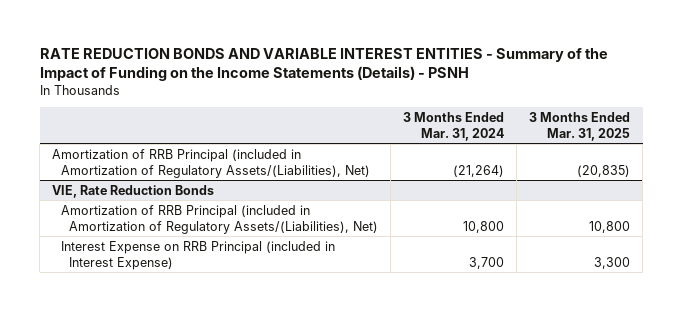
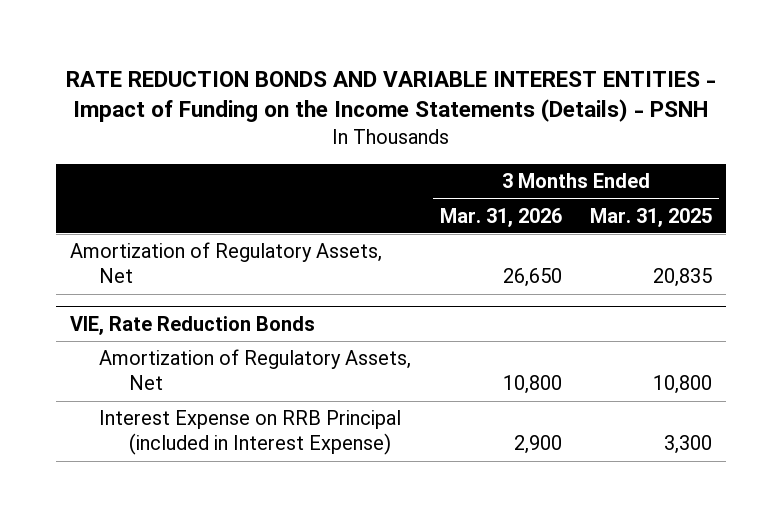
- RATE REDUCTION BONDS AND VARIABLE INTEREST ENTITIES - Summary of the Impact of Funding on the Income Statements (Details) - PSNH
+ RATE REDUCTION BONDS AND VARIABLE INTEREST ENTITIES - Impact of Funding on the Income Statements (Details) - PSNH
- | 3 Months Ended Mar. 31, 2024 | 3 Months Ended Mar. 31, 2025
+ | 3 Months Ended Mar. 31, 2026 | 3 Months Ended Mar. 31, 2025
- Amortization of RRB Principal (included in Amortization of Regulatory Assets/(Liabilities), Net) | (21,264) | (20,835)
+ Amortization of Regulatory Assets, Net | 26,650 | 20,835
@ VIE, Rate Reduction Bonds
- Amortization of RRB Principal (included in Amortization of Regulatory Assets/(Liabilities), Net) | 10,800 | 10,800
+ Amortization of Regulatory Assets, Net | 10,800 | 10,800

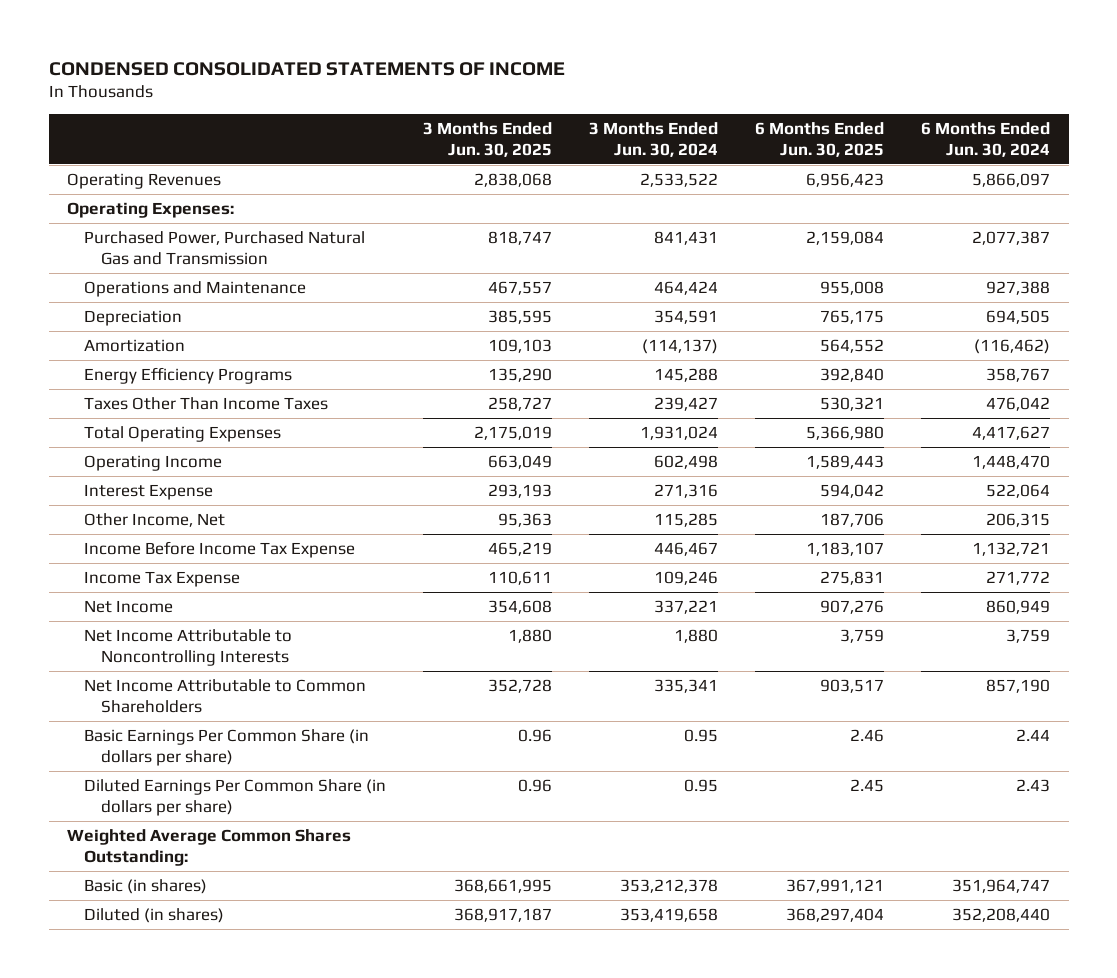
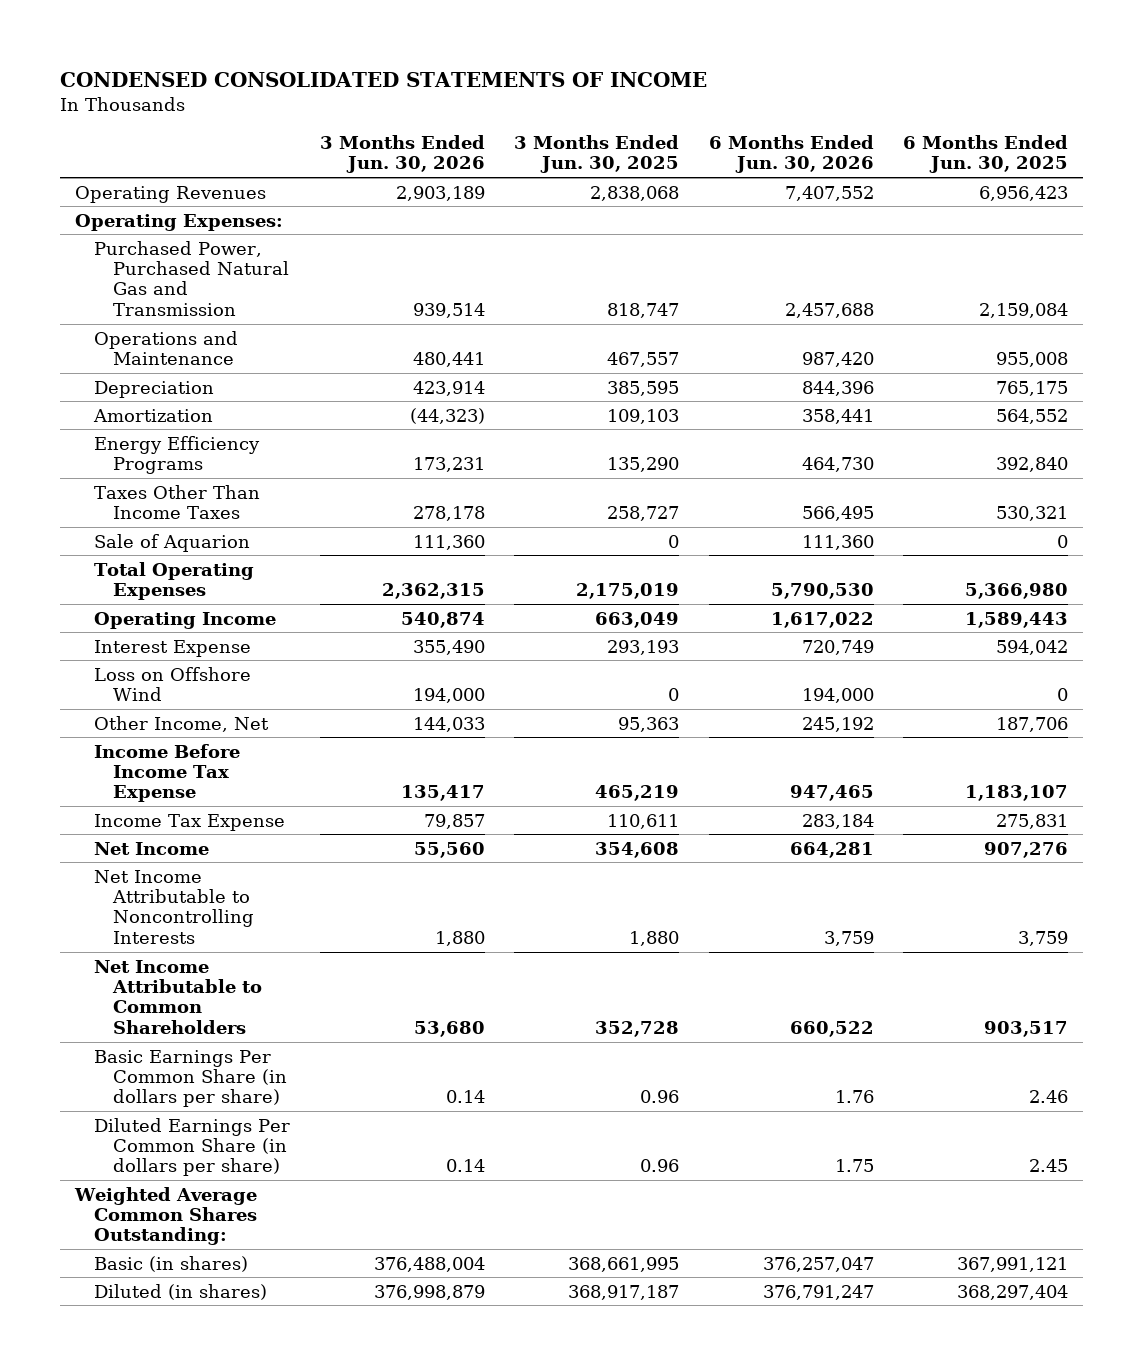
- | 3 Months Ended Jun. 30, 2025 | 3 Months Ended Jun. 30, 2024 | 6 Months Ended Jun. 30, 2025 | 6 Months Ended Jun. 30, 2024
+ | 3 Months Ended Jun. 30, 2026 | 3 Months Ended Jun. 30, 2025 | 6 Months Ended Jun. 30, 2026 | 6 Months Ended Jun. 30, 2025
+ Sale of Aquarion | 111,360 | 0 | 111,360 | 0
+ Loss on Offshore Wind | 194,000 | 0 | 194,000 | 0

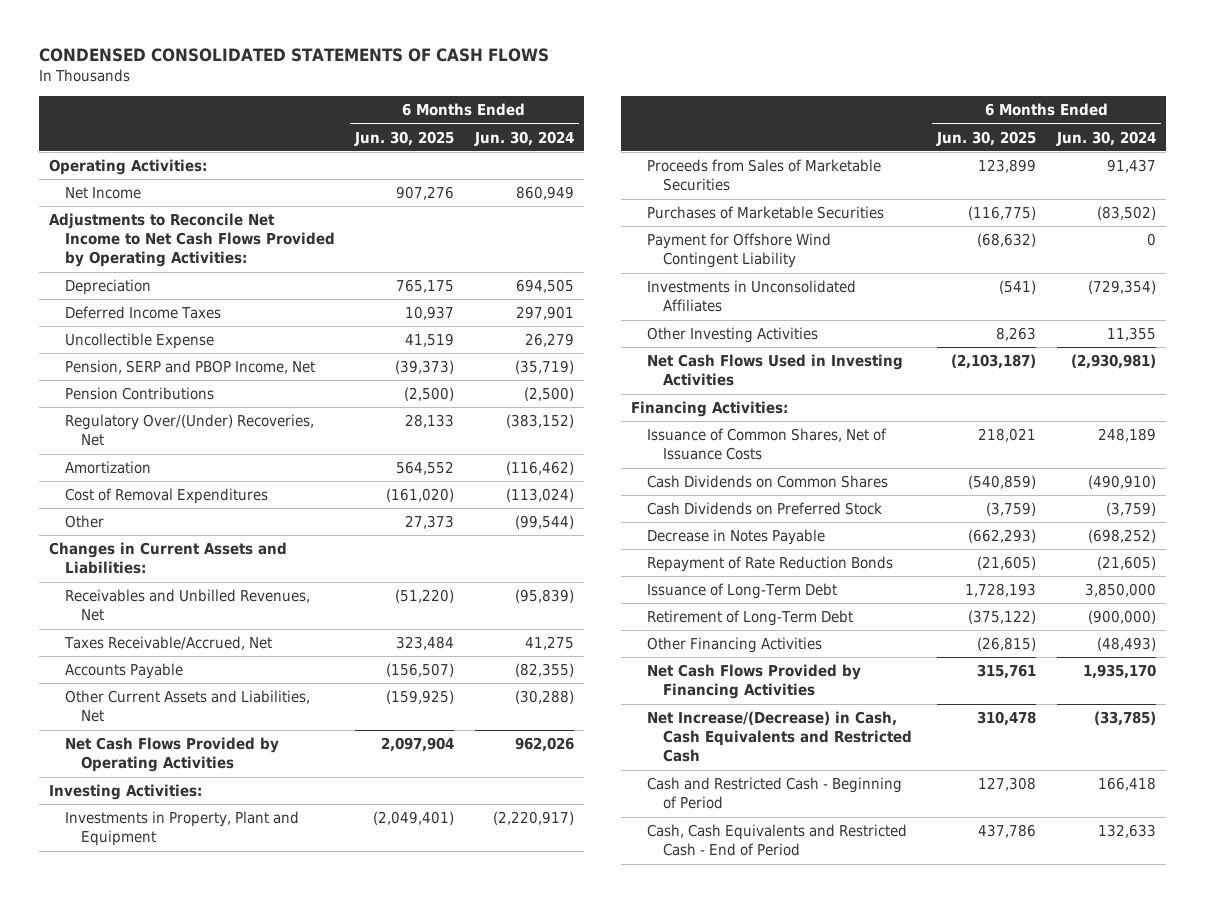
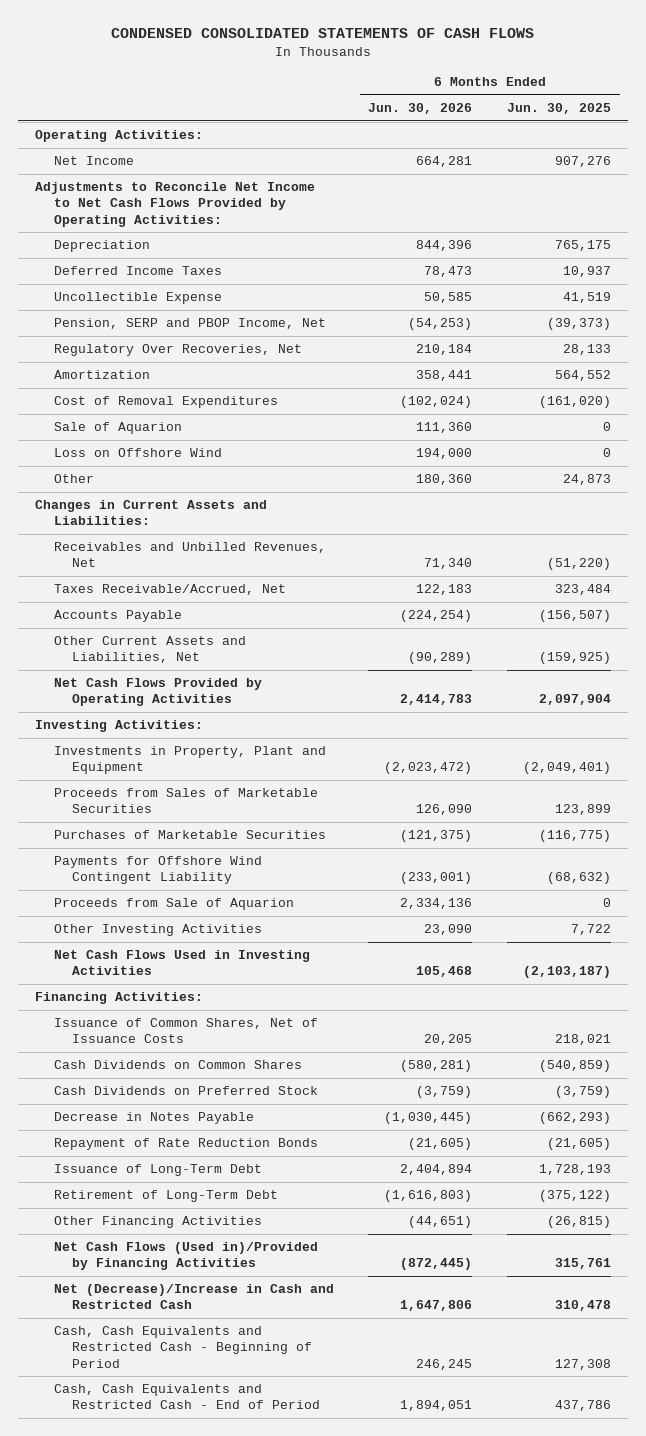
- | 6 Months Ended Jun. 30, 2025 | 6 Months Ended Jun. 30, 2024
+ | 6 Months Ended Jun. 30, 2026 | 6 Months Ended Jun. 30, 2025
- Pension Contributions | (2,500) | (2,500)
- Regulatory Over/(Under) Recoveries, Net | 28,133 | (383,152)
+ Regulatory Over Recoveries, Net | 210,184 | 28,133
- Other | 27,373 | (99,544)
+ Sale of Aquarion | 111,360 | 0
+ Loss on Offshore Wind | 194,000 | 0
+ Other | 180,360 | 24,873
- Payment for Offshore Wind Contingent Liability | (68,632) | 0
- Investments in Unconsolidated Affiliates | (541) | (729,354)
- Other Investing Activities | 8,263 | 11,355
+ Payments for Offshore Wind Contingent Liability | (233,001) | (68,632)
+ Proceeds from Sale of Aquarion | 2,334,136 | 0
+ Other Investing Activities | 23,090 | 7,722
- Net Cash Flows Provided by Financing Activities | 315,761 | 1,935,170
- Net Increase/(Decrease) in Cash, Cash Equivalents and Restricted Cash | 310,478 | (33,785)
- Cash and Restricted Cash - Beginning of Period | 127,308 | 166,418
+ Net Cash Flows (Used in)/Provided by Financing Activities | (872,445) | 315,761
+ Net (Decrease)/Increase in Cash and Restricted Cash | 1,647,806 | 310,478
+ Cash, Cash Equivalents and Restricted Cash - Beginning of Period | 246,245 | 127,308

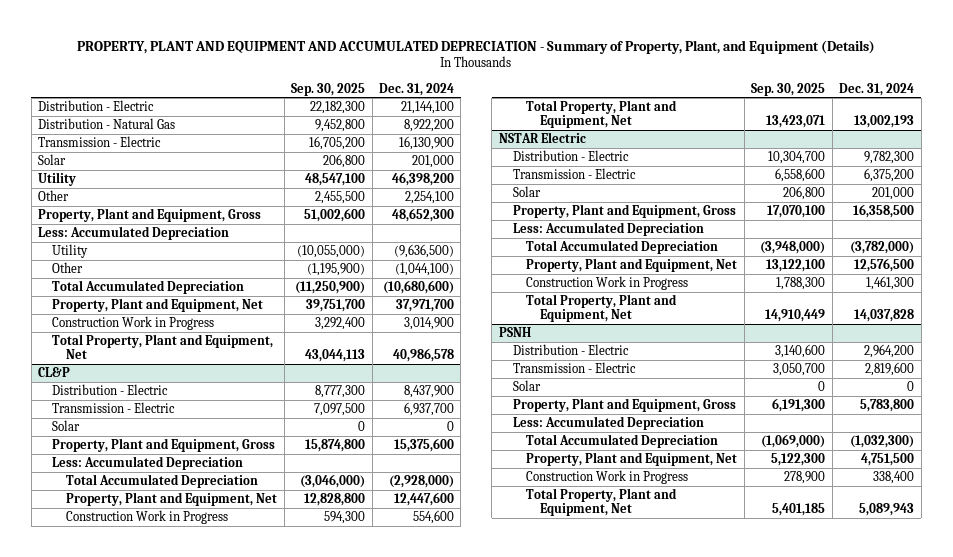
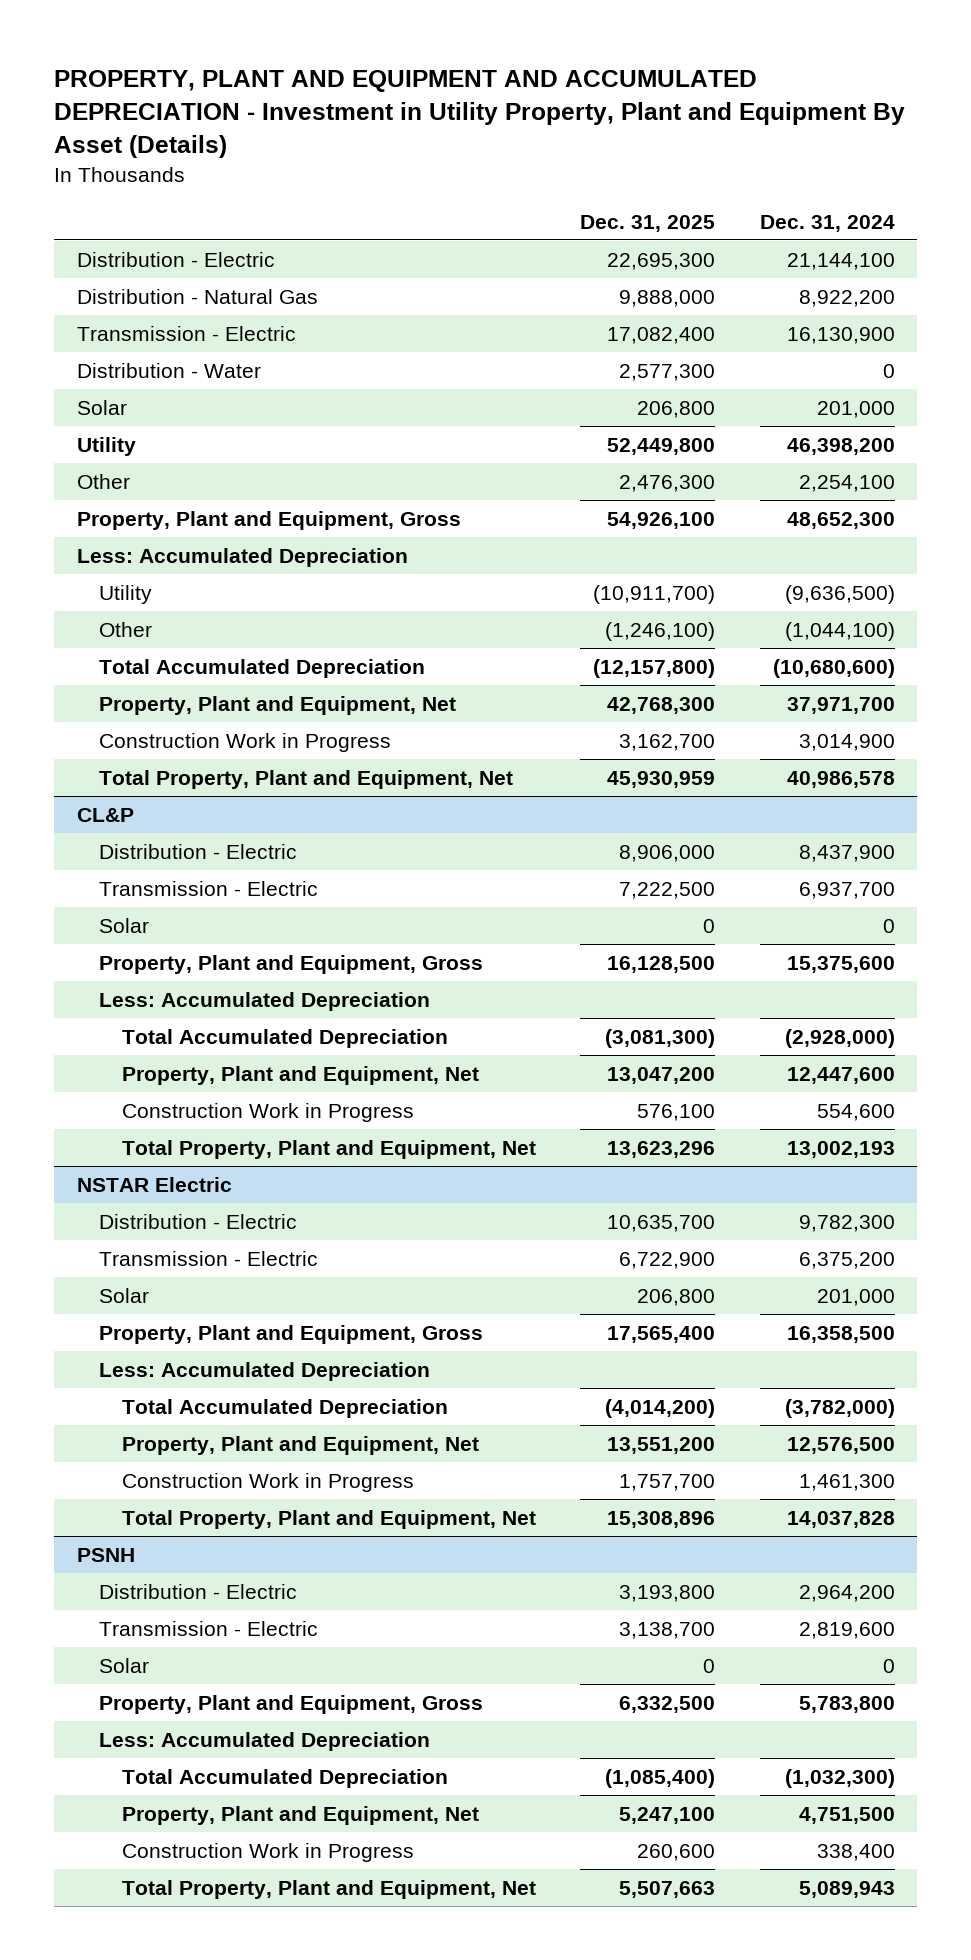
- PROPERTY, PLANT AND EQUIPMENT AND ACCUMULATED DEPRECIATION - Summary of Property, Plant, and Equipment (Details)
+ PROPERTY, PLANT AND EQUIPMENT AND ACCUMULATED DEPRECIATION - Investment in Utility Property, Plant and Equipment By Asset (Details)
- | Sep. 30, 2025 | Dec. 31, 2024
+ | Dec. 31, 2025 | Dec. 31, 2024
+ Distribution - Water | 2,577,300 | 0

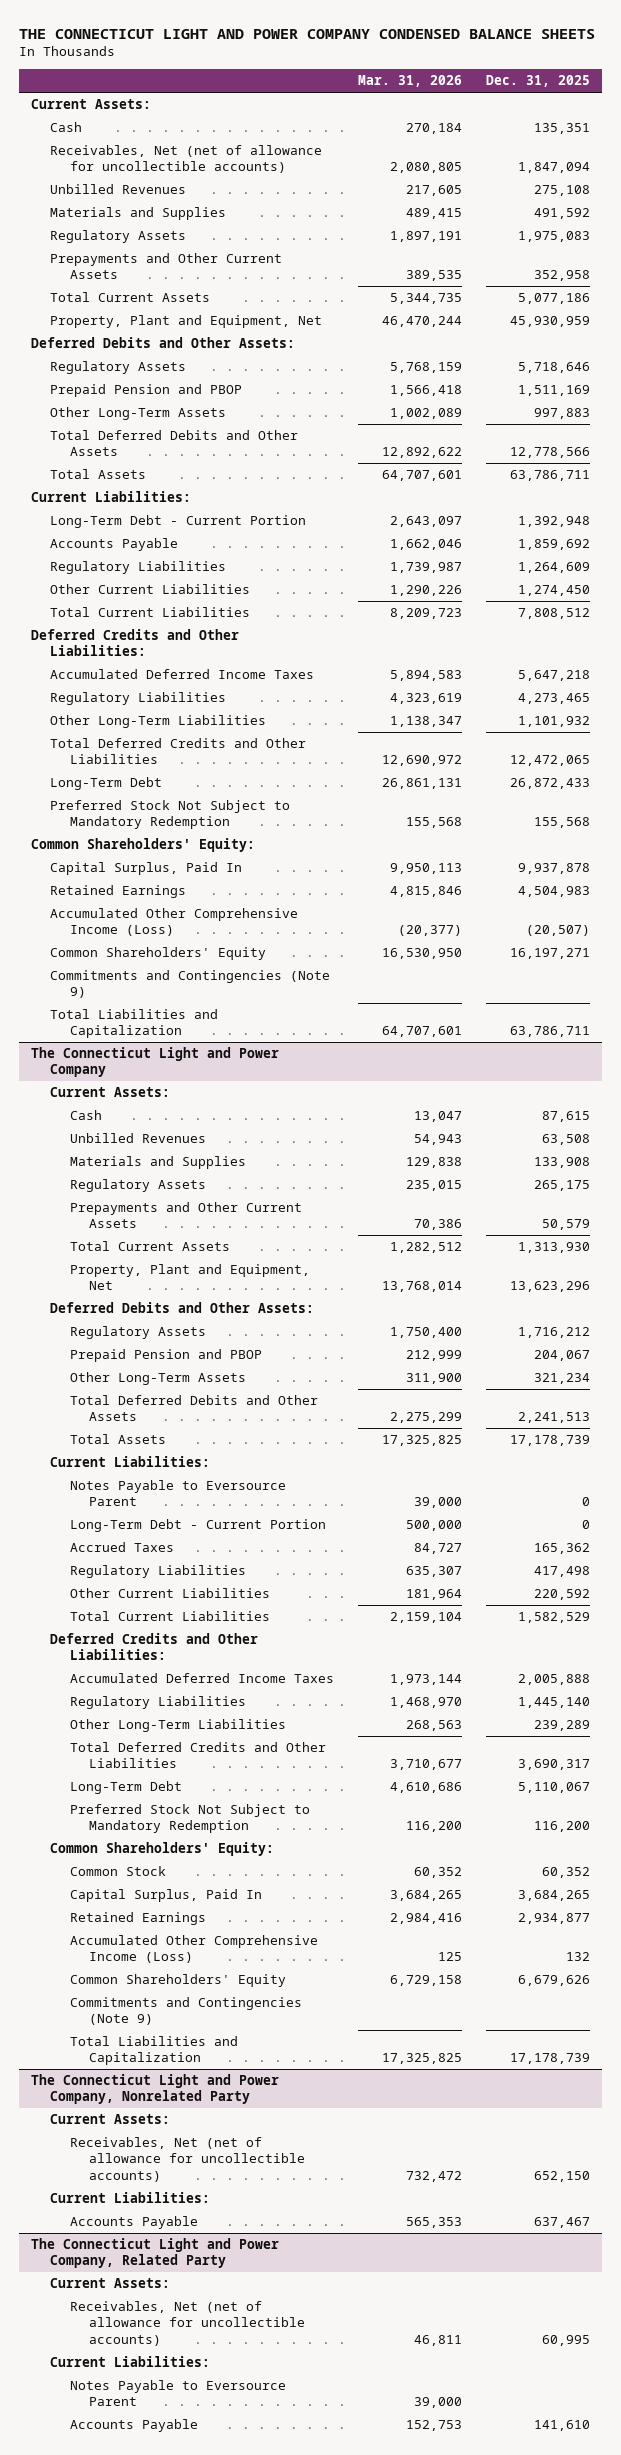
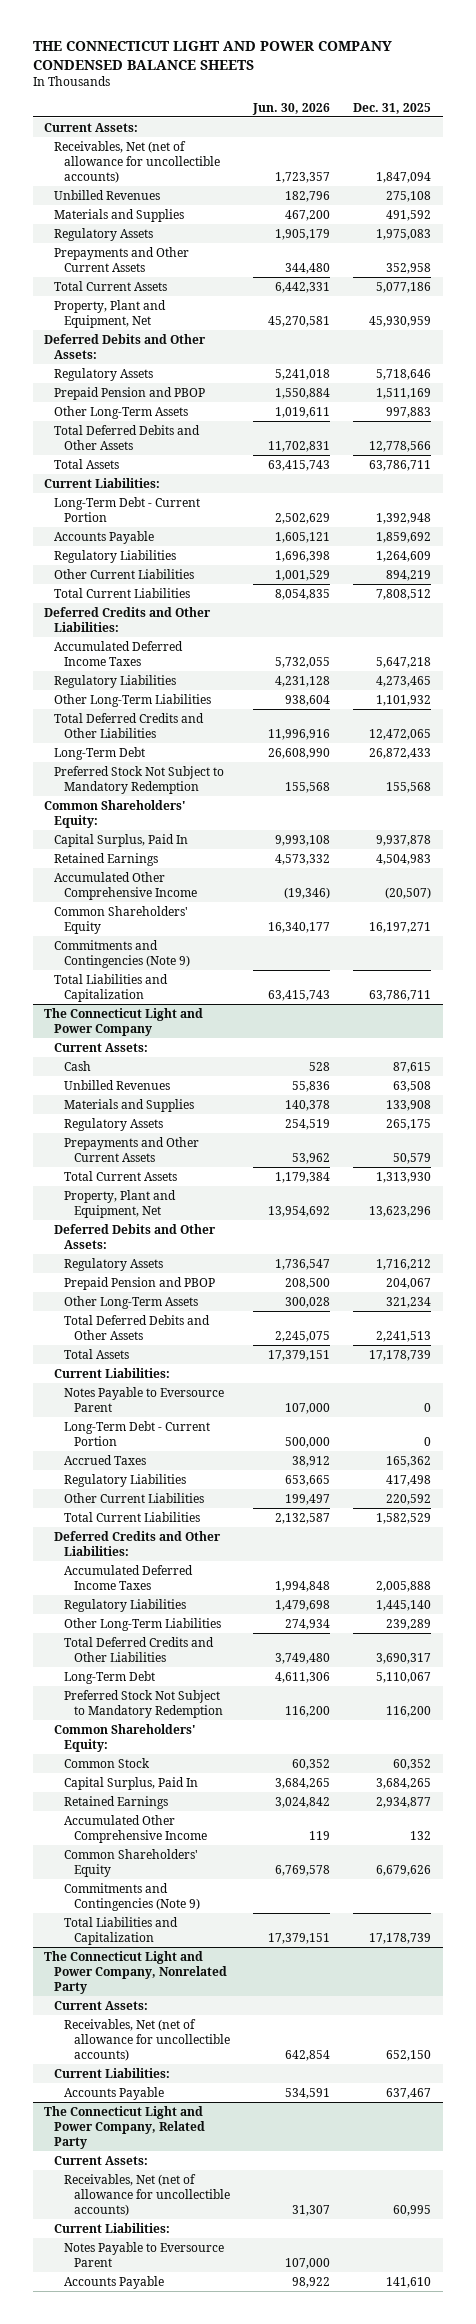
- | Mar. 31, 2026 | Dec. 31, 2025
+ | Jun. 30, 2026 | Dec. 31, 2025
- Cash | 270,184 | 135,351
- Other Current Liabilities | 1,290,226 | 1,274,450
+ Other Current Liabilities | 1,001,529 | 894,219
- Accumulated Other Comprehensive Income (Loss) | (20,377) | (20,507)
+ Accumulated Other Comprehensive Income | (19,346) | (20,507)
@ The Connecticut Light and Power Company
- Accumulated Other Comprehensive Income (Loss) | 125 | 132
+ Accumulated Other Comprehensive Income | 119 | 132

